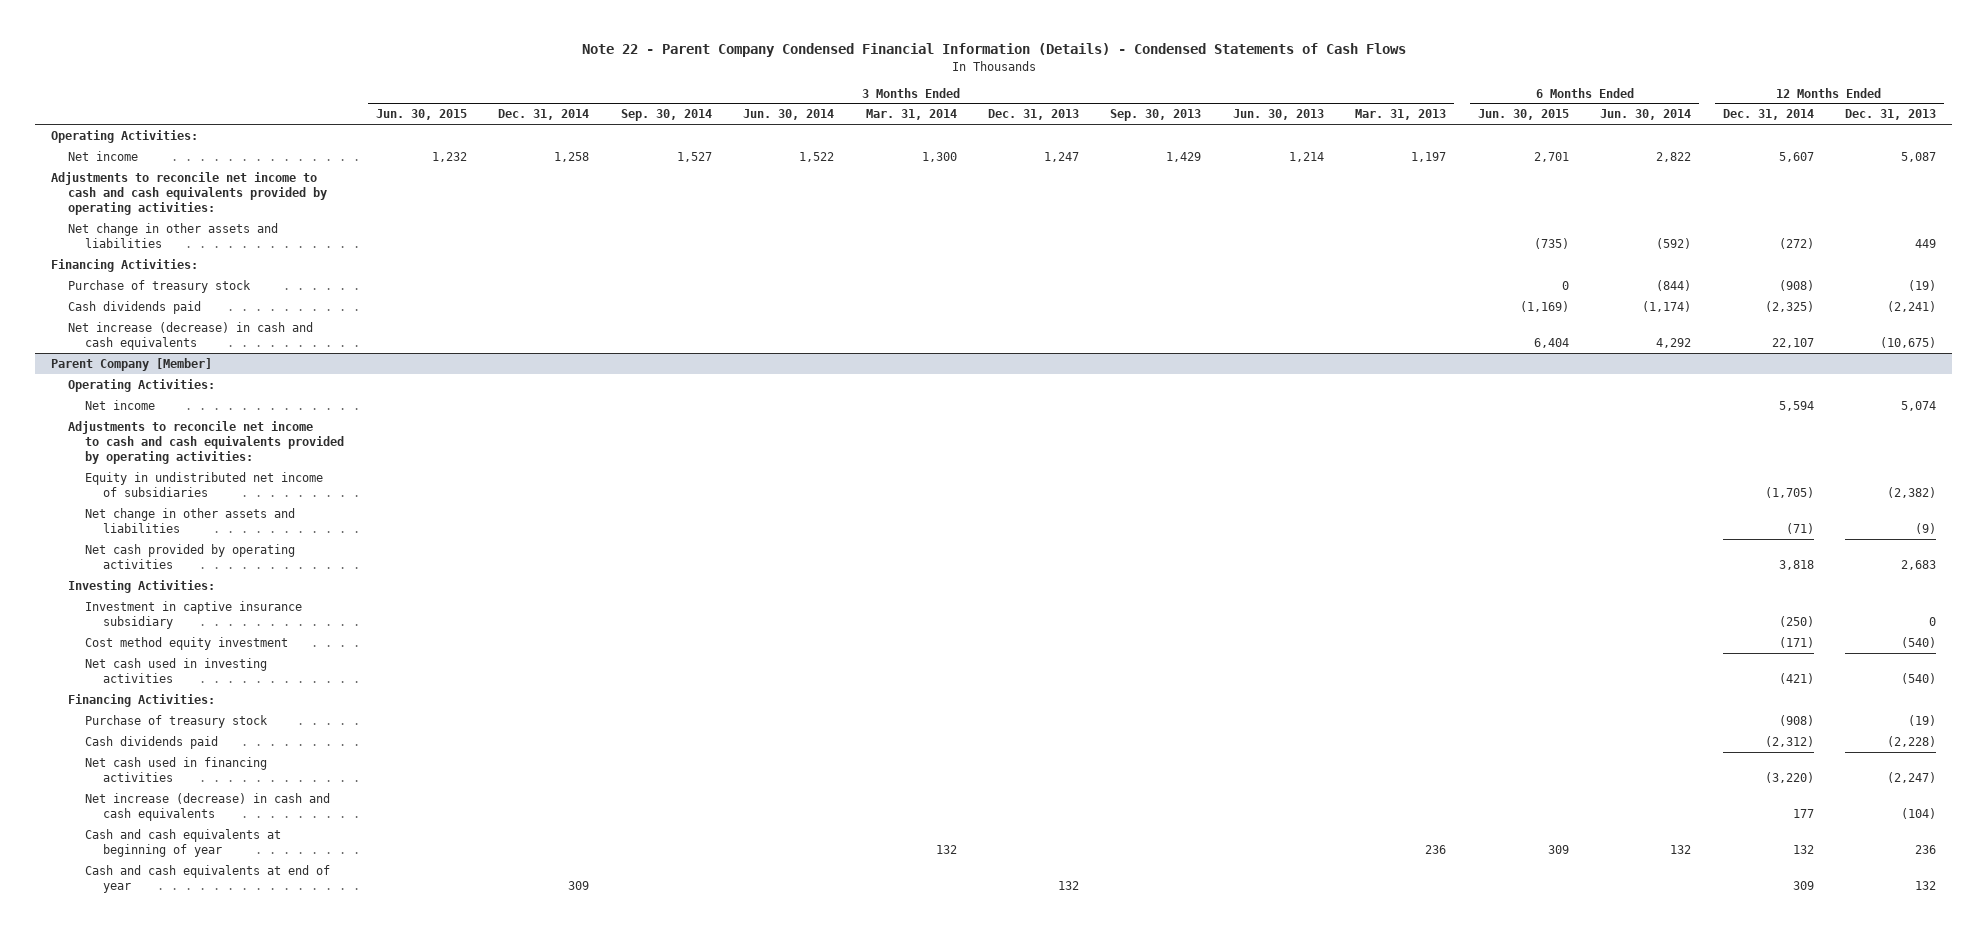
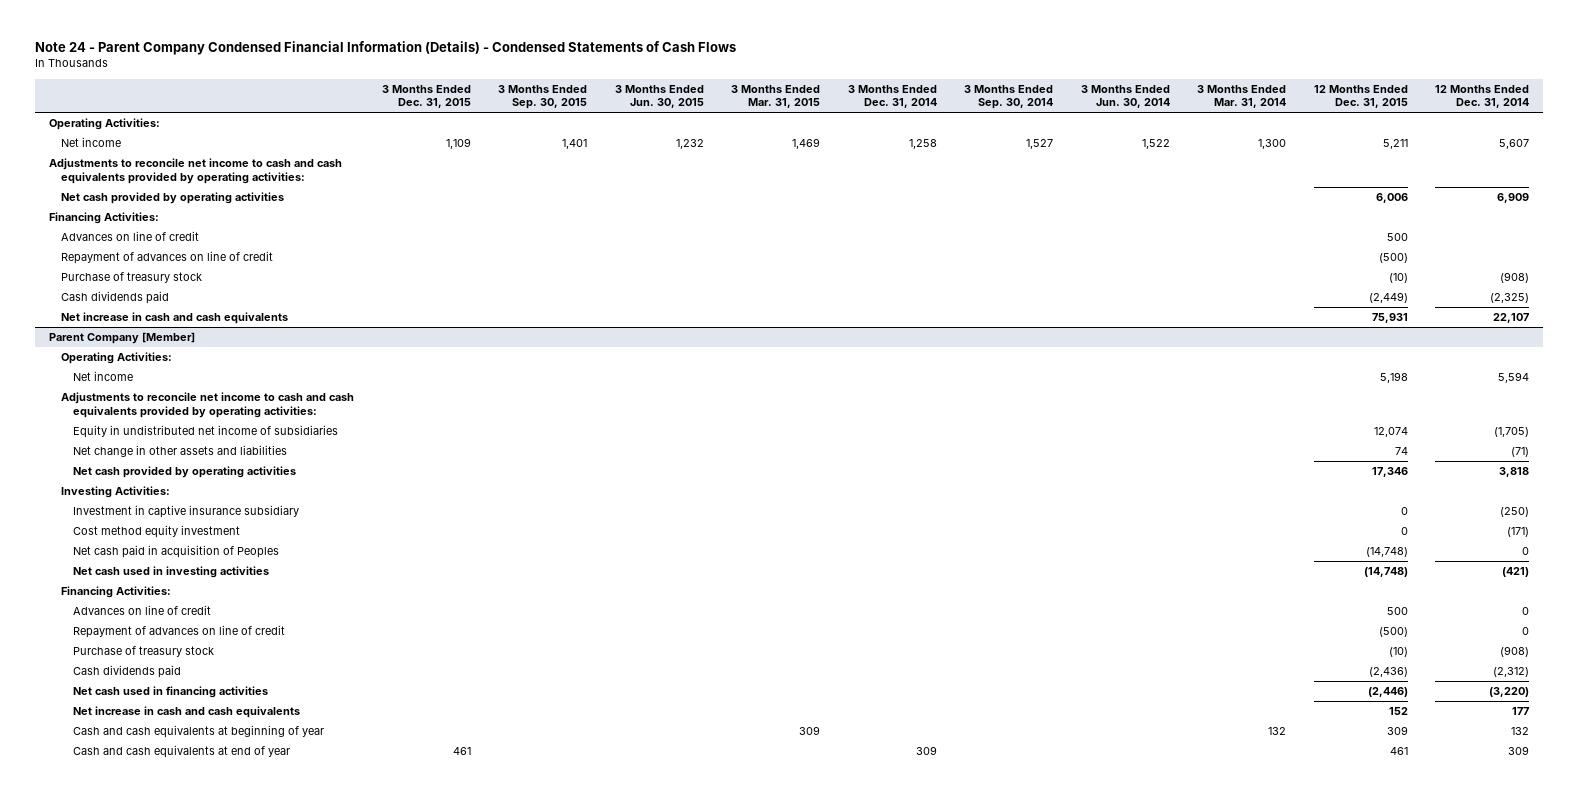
- Note 22 - Parent Company Condensed Financial Information (Details) - Condensed Statements of Cash Flows
+ Note 24 - Parent Company Condensed Financial Information (Details) - Condensed Statements of Cash Flows
- | 3 Months Ended Jun. 30, 2015 | 3 Months Ended Dec. 31, 2014 | 3 Months Ended Sep. 30, 2014 | 3 Months Ended Jun. 30, 2014 | 3 Months Ended Mar. 31, 2014 | 3 Months Ended Dec. 31, 2013 | 3 Months Ended Sep. 30, 2013 | 3 Months Ended Jun. 30, 2013 | 3 Months Ended Mar. 31, 2013 | 6 Months Ended Jun. 30, 2015 | 6 Months Ended Jun. 30, 2014 | 12 Months Ended Dec. 31, 2014 | 12 Months Ended Dec. 31, 2013
+ | 3 Months Ended Dec. 31, 2015 | 3 Months Ended Sep. 30, 2015 | 3 Months Ended Jun. 30, 2015 | 3 Months Ended Mar. 31, 2015 | 3 Months Ended Dec. 31, 2014 | 3 Months Ended Sep. 30, 2014 | 3 Months Ended Jun. 30, 2014 | 3 Months Ended Mar. 31, 2014 | 12 Months Ended Dec. 31, 2015 | 12 Months Ended Dec. 31, 2014
- Net change in other assets and liabilities | | | | | | | | | | (735) | (592) | (272) | 449
+ Net cash provided by operating activities | | | | | | | | | 6,006 | 6,909
+ Advances on line of credit | | | | | | | | | 500 |
+ Repayment of advances on line of credit | | | | | | | | | (500) |
- Net increase (decrease) in cash and cash equivalents | | | | | | | | | | 6,404 | 4,292 | 22,107 | (10,675)
+ Net increase in cash and cash equivalents | | | | | | | | | 75,931 | 22,107
@ Parent Company [Member]
+ Net cash paid in acquisition of Peoples | | | | | | | | | (14,748) | 0
+ Advances on line of credit | | | | | | | | | 500 | 0
+ Repayment of advances on line of credit | | | | | | | | | (500) | 0
- Net increase (decrease) in cash and cash equivalents | | | | | | | | | | | | 177 | (104)
+ Net increase in cash and cash equivalents | | | | | | | | | 152 | 177

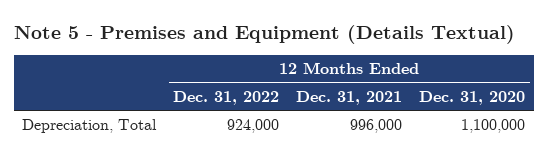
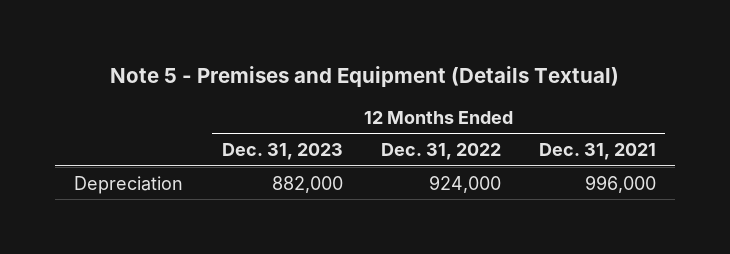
- | 12 Months Ended Dec. 31, 2022 | 12 Months Ended Dec. 31, 2021 | 12 Months Ended Dec. 31, 2020
+ | 12 Months Ended Dec. 31, 2023 | 12 Months Ended Dec. 31, 2022 | 12 Months Ended Dec. 31, 2021
- Depreciation, Total | 924,000 | 996,000 | 1,100,000
+ Depreciation | 882,000 | 924,000 | 996,000

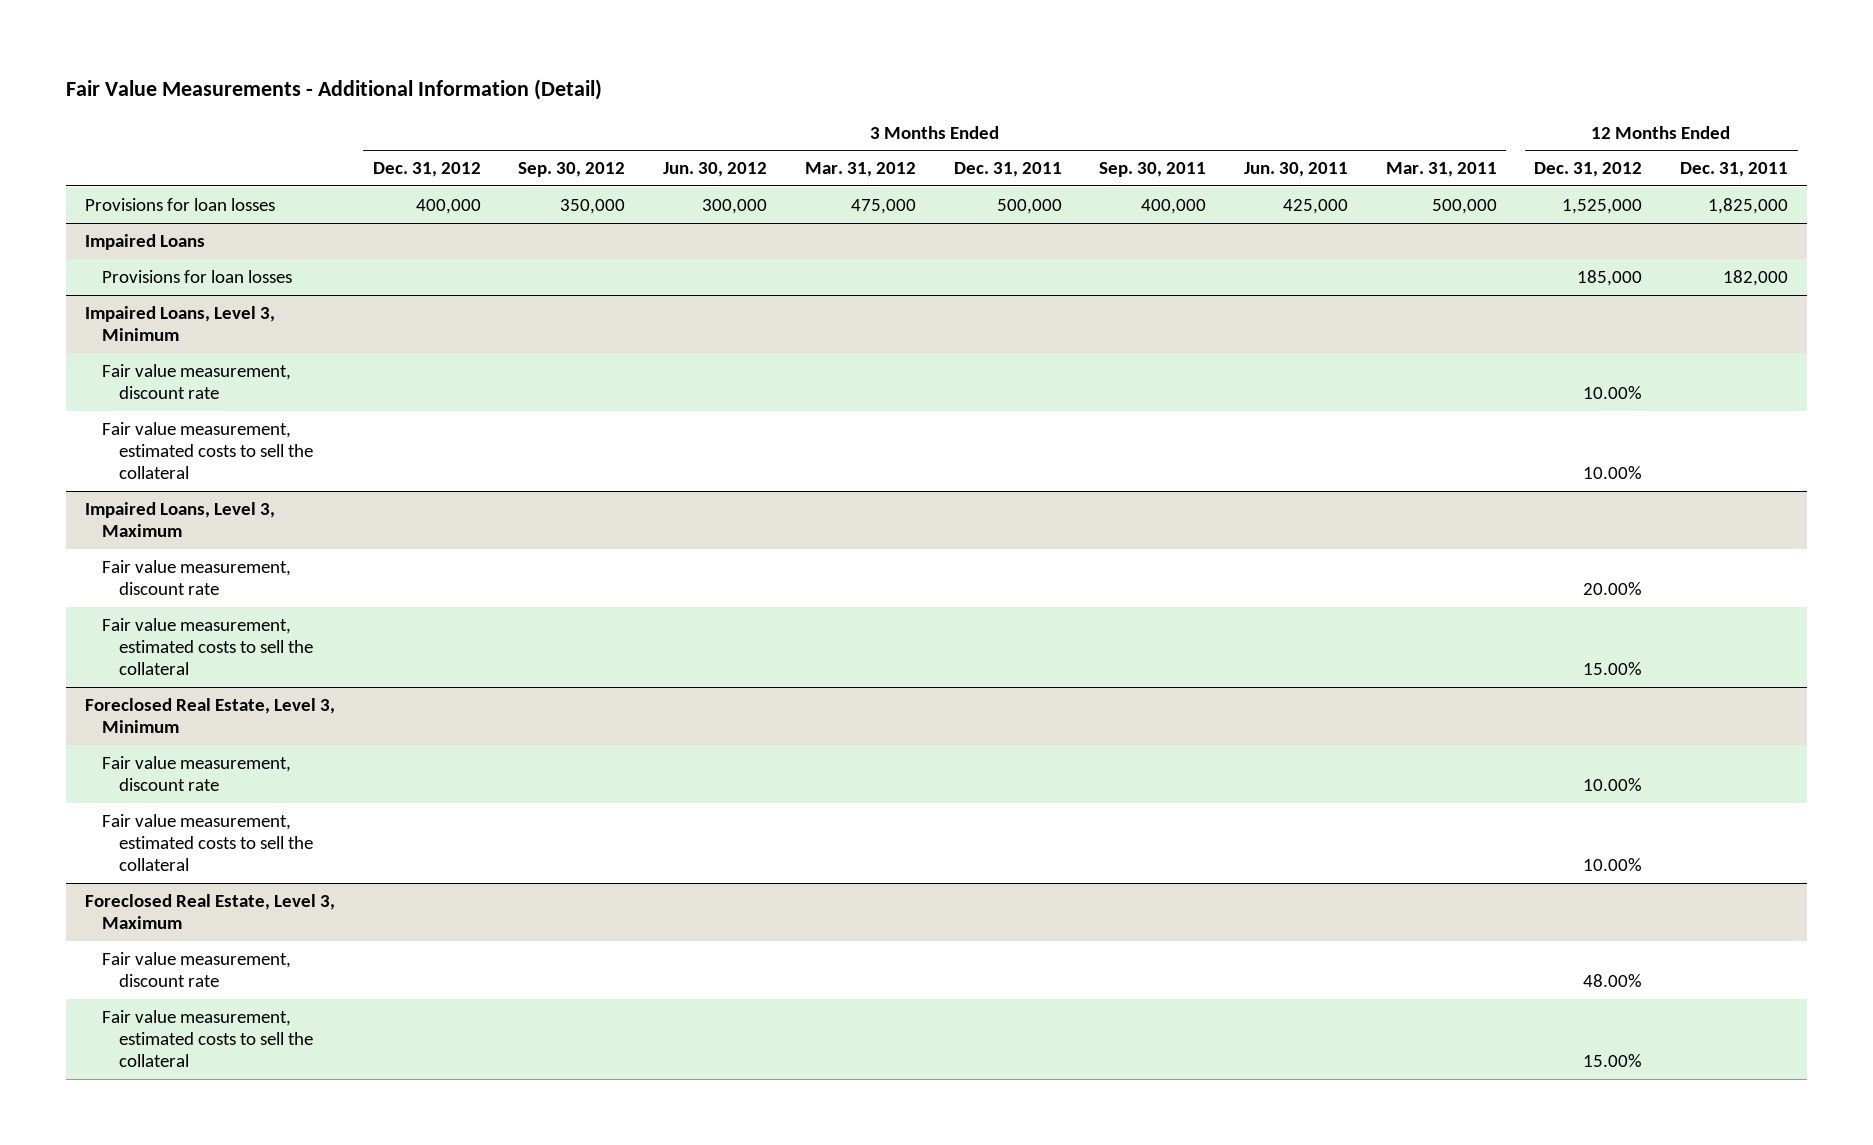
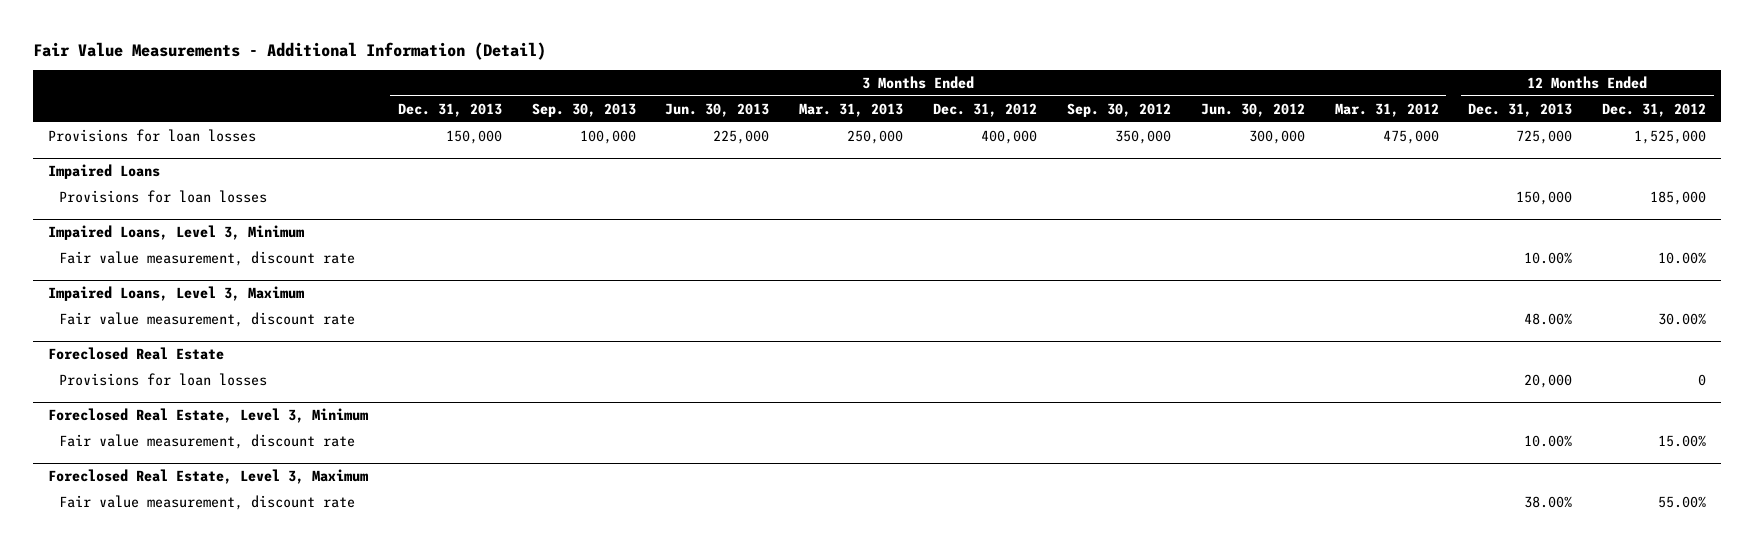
- | 3 Months Ended Dec. 31, 2012 | 3 Months Ended Sep. 30, 2012 | 3 Months Ended Jun. 30, 2012 | 3 Months Ended Mar. 31, 2012 | 3 Months Ended Dec. 31, 2011 | 3 Months Ended Sep. 30, 2011 | 3 Months Ended Jun. 30, 2011 | 3 Months Ended Mar. 31, 2011 | 12 Months Ended Dec. 31, 2012 | 12 Months Ended Dec. 31, 2011
+ | 3 Months Ended Dec. 31, 2013 | 3 Months Ended Sep. 30, 2013 | 3 Months Ended Jun. 30, 2013 | 3 Months Ended Mar. 31, 2013 | 3 Months Ended Dec. 31, 2012 | 3 Months Ended Sep. 30, 2012 | 3 Months Ended Jun. 30, 2012 | 3 Months Ended Mar. 31, 2012 | 12 Months Ended Dec. 31, 2013 | 12 Months Ended Dec. 31, 2012
@ Impaired Loans, Level 3, Minimum
- Fair value measurement, estimated costs to sell the collateral | | | | | | | | | 10.00% |
@ Impaired Loans, Level 3, Maximum
- Fair value measurement, discount rate | | | | | | | | | 20.00% |
- Fair value measurement, estimated costs to sell the collateral | | | | | | | | | 15.00% |
+ Fair value measurement, discount rate | | | | | | | | | 48.00% | 30.00%
+ Foreclosed Real Estate
+ Provisions for loan losses | | | | | | | | | 20,000 | 0
@ Foreclosed Real Estate, Level 3, Minimum
- Fair value measurement, discount rate | | | | | | | | | 10.00% |
- Fair value measurement, estimated costs to sell the collateral | | | | | | | | | 10.00% |
+ Fair value measurement, discount rate | | | | | | | | | 10.00% | 15.00%
@ Foreclosed Real Estate, Level 3, Maximum
- Fair value measurement, discount rate | | | | | | | | | 48.00% |
- Fair value measurement, estimated costs to sell the collateral | | | | | | | | | 15.00% |
+ Fair value measurement, discount rate | | | | | | | | | 38.00% | 55.00%

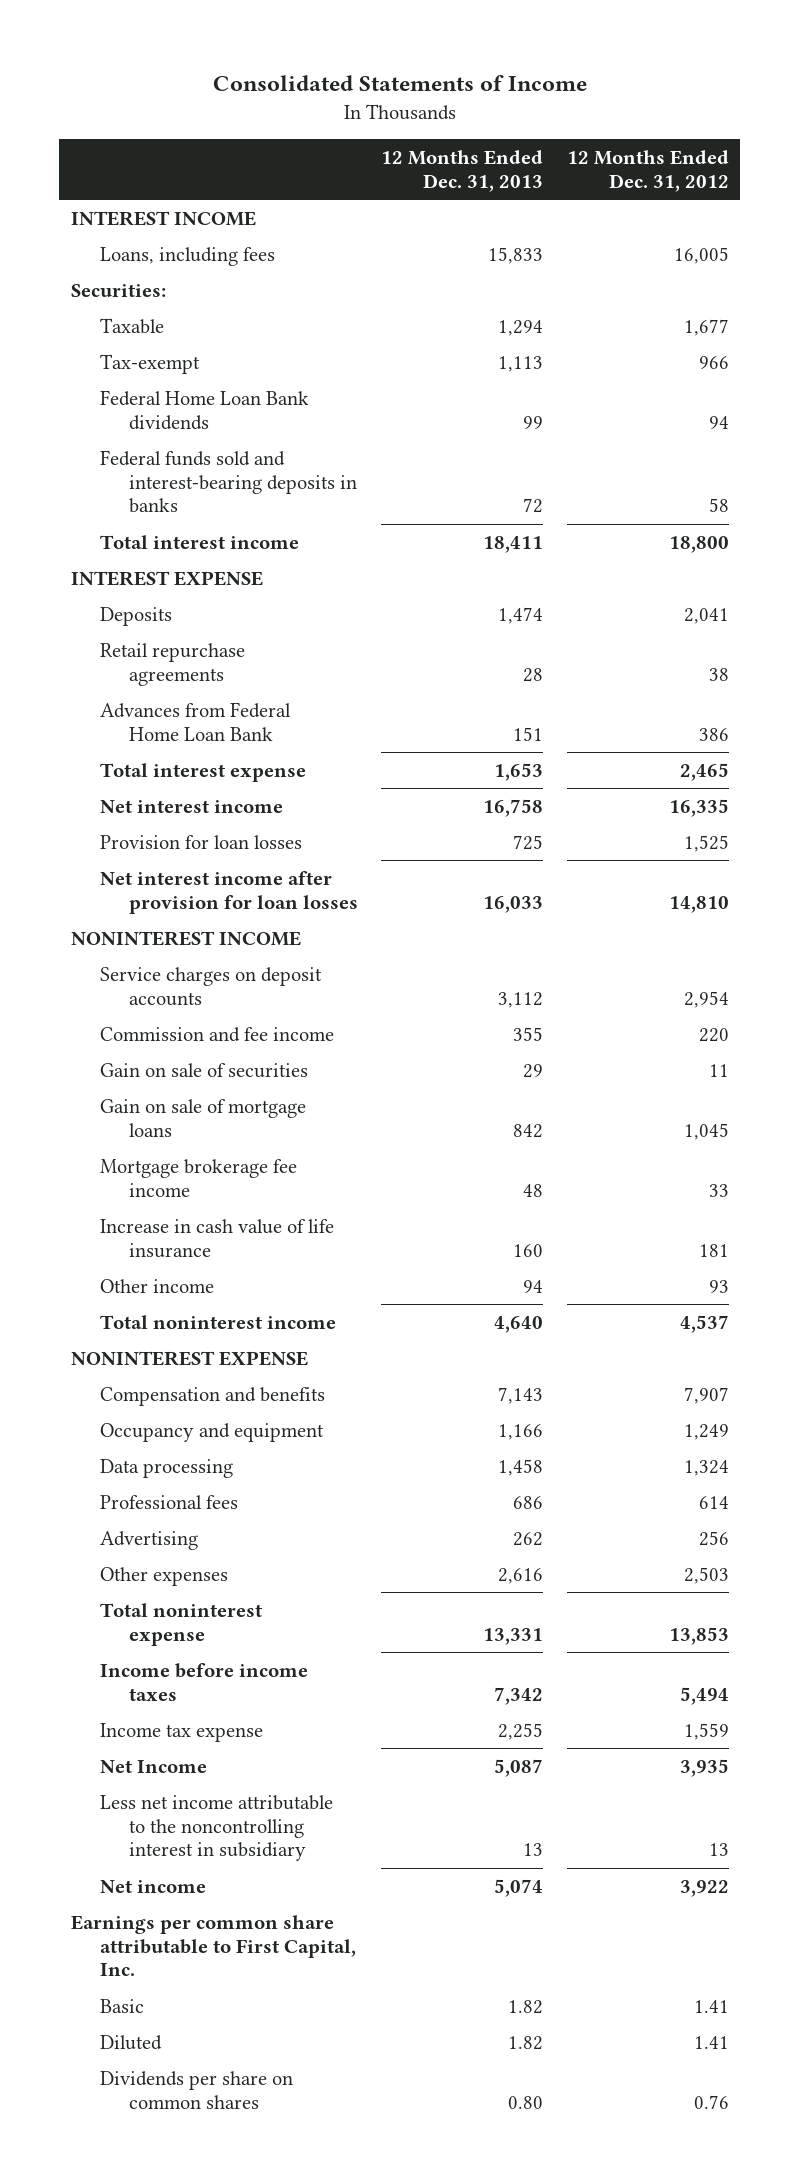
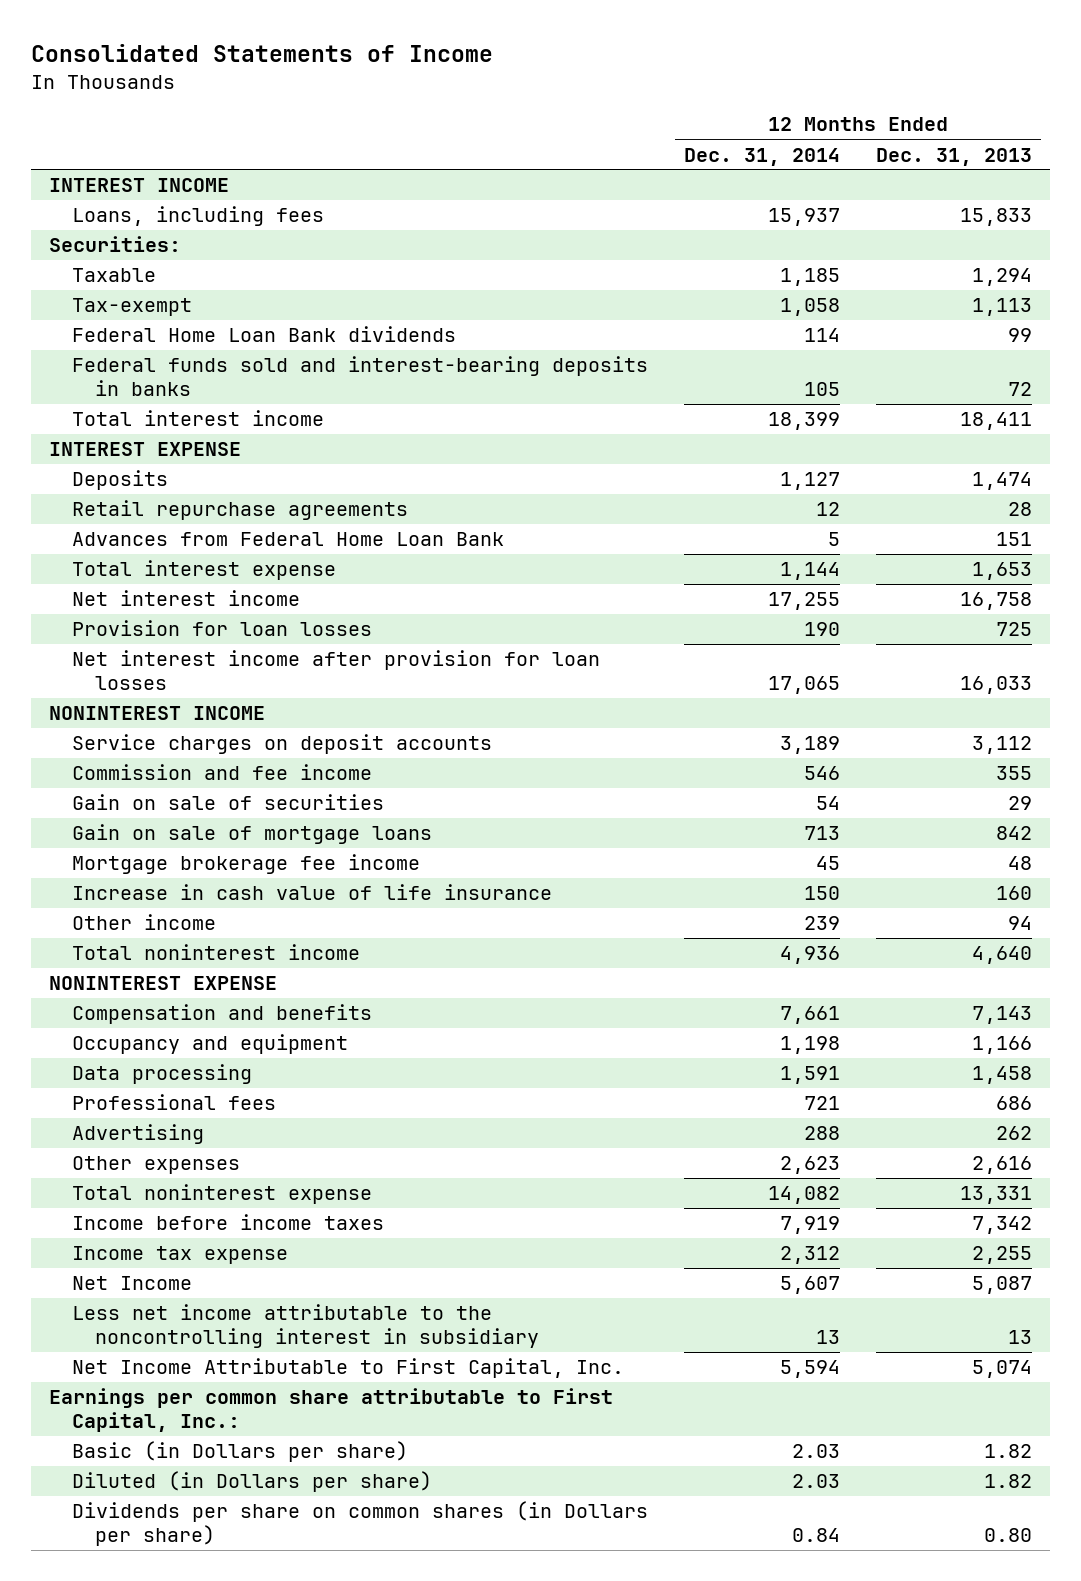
- | 12 Months Ended Dec. 31, 2013 | 12 Months Ended Dec. 31, 2012
+ | 12 Months Ended Dec. 31, 2014 | 12 Months Ended Dec. 31, 2013
- Net income | 5,074 | 3,922
- Earnings per common share attributable to First Capital, Inc.
- Basic | 1.82 | 1.41
- Diluted | 1.82 | 1.41
- Dividends per share on common shares | 0.80 | 0.76
+ Net Income Attributable to First Capital, Inc. | 5,594 | 5,074
+ Earnings per common share attributable to First Capital, Inc.:
+ Basic (in Dollars per share) | 2.03 | 1.82
+ Diluted (in Dollars per share) | 2.03 | 1.82
+ Dividends per share on common shares (in Dollars per share) | 0.84 | 0.80

